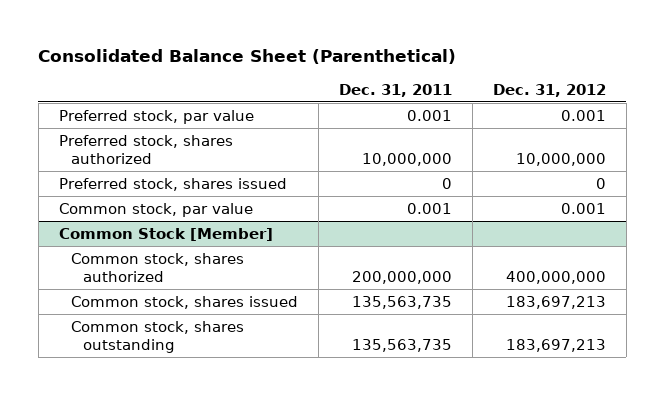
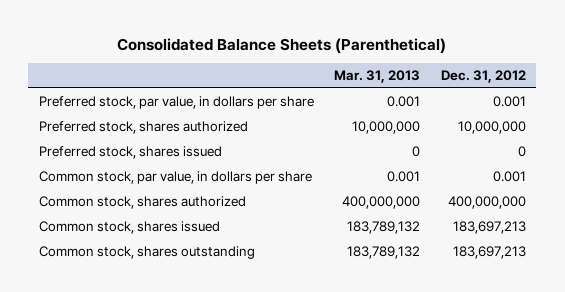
- Consolidated Balance Sheet (Parenthetical)
+ Consolidated Balance Sheets (Parenthetical)
- | Dec. 31, 2011 | Dec. 31, 2012
+ | Mar. 31, 2013 | Dec. 31, 2012
- Preferred stock, par value | 0.001 | 0.001
+ Preferred stock, par value, in dollars per share | 0.001 | 0.001
- Common stock, par value | 0.001 | 0.001
- Common Stock [Member]
+ Common stock, par value, in dollars per share | 0.001 | 0.001

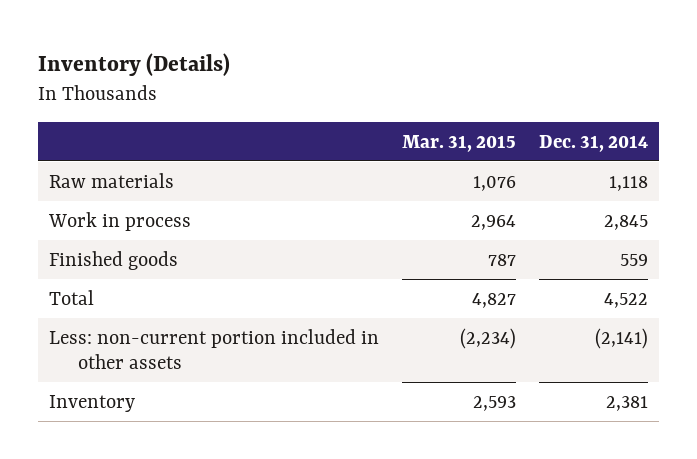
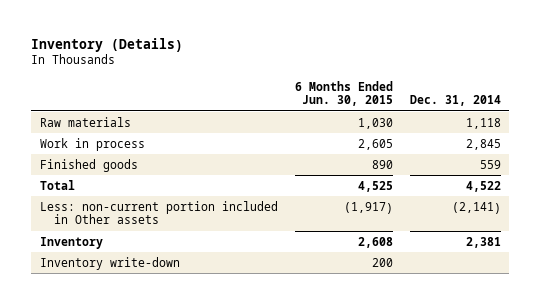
- | Mar. 31, 2015 | Dec. 31, 2014
+ | 6 Months Ended Jun. 30, 2015 | Dec. 31, 2014
- Less: non-current portion included in other assets | (2,234) | (2,141)
+ Less: non-current portion included in Other assets | (1,917) | (2,141)
+ Inventory write-down | 200 |

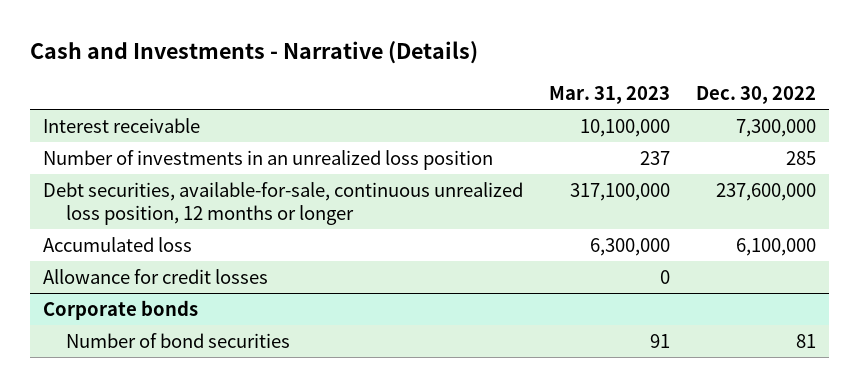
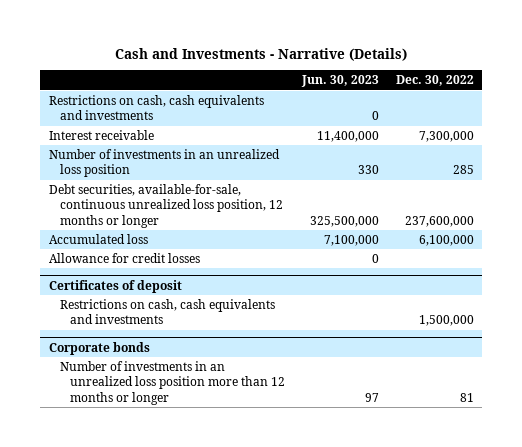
- | Mar. 31, 2023 | Dec. 30, 2022
+ | Jun. 30, 2023 | Dec. 30, 2022
+ Restrictions on cash, cash equivalents and investments | 0 |
+ Certificates of deposit
+ Restrictions on cash, cash equivalents and investments | | 1,500,000
@ Corporate bonds
- Number of bond securities | 91 | 81
+ Number of investments in an unrealized loss position more than 12 months or longer | 97 | 81

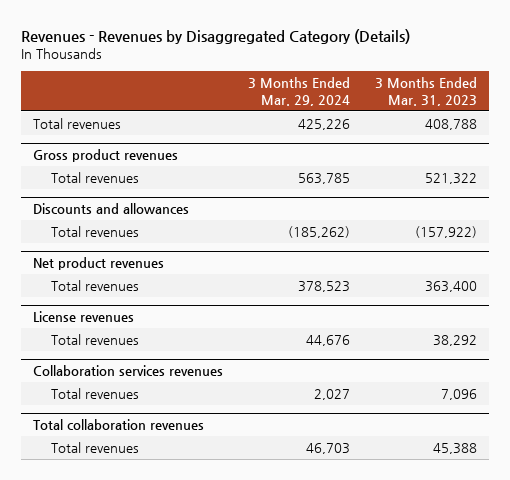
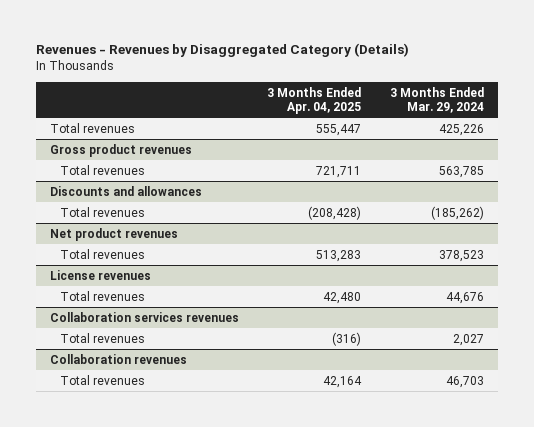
- | 3 Months Ended Mar. 29, 2024 | 3 Months Ended Mar. 31, 2023
+ | 3 Months Ended Apr. 04, 2025 | 3 Months Ended Mar. 29, 2024
- Total collaboration revenues
+ Collaboration revenues

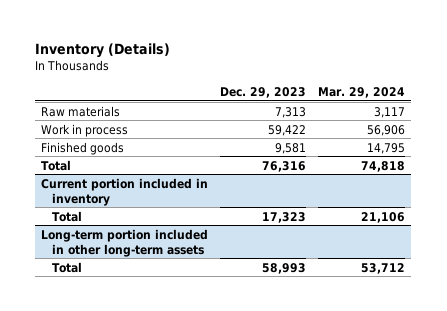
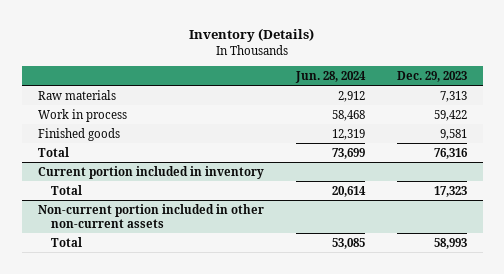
- | Dec. 29, 2023 | Mar. 29, 2024
+ | Jun. 28, 2024 | Dec. 29, 2023
- Long-term portion included in other long-term assets
+ Non-current portion included in other non-current assets

